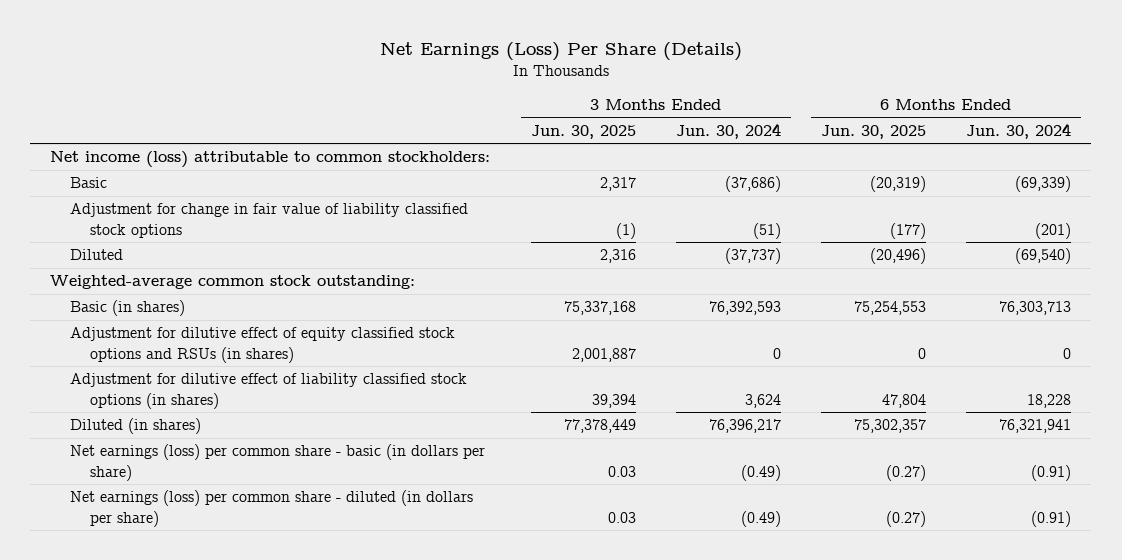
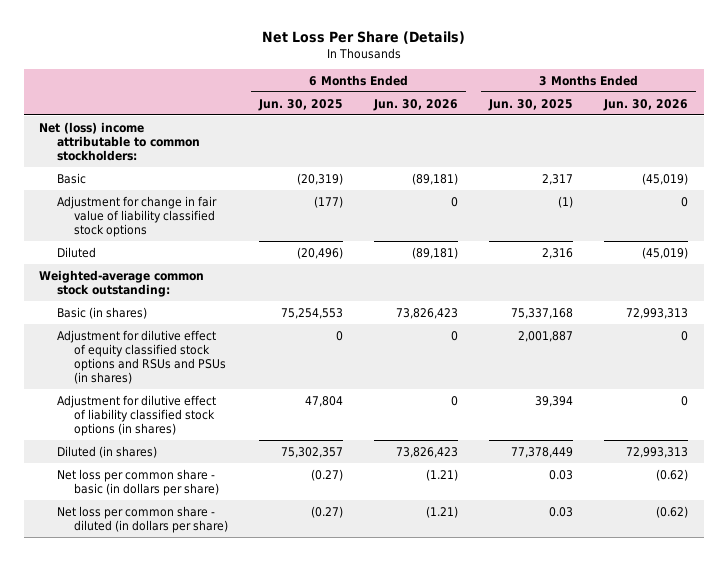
- Net Earnings (Loss) Per Share (Details)
+ Net Loss Per Share (Details)
- | 3 Months Ended Jun. 30, 2025 | 3 Months Ended Jun. 30, 2024 | 6 Months Ended Jun. 30, 2025 | 6 Months Ended Jun. 30, 2024
+ | 6 Months Ended Jun. 30, 2025 | 6 Months Ended Jun. 30, 2026 | 3 Months Ended Jun. 30, 2025 | 3 Months Ended Jun. 30, 2026
- Net income (loss) attributable to common stockholders:
+ Net (loss) income attributable to common stockholders:
- Adjustment for dilutive effect of equity classified stock options and RSUs (in shares) | 2,001,887 | 0 | 0 | 0
+ Adjustment for dilutive effect of equity classified stock options and RSUs and PSUs (in shares) | 0 | 0 | 2,001,887 | 0
- Net earnings (loss) per common share - basic (in dollars per share) | 0.03 | (0.49) | (0.27) | (0.91)
- Net earnings (loss) per common share - diluted (in dollars per share) | 0.03 | (0.49) | (0.27) | (0.91)
+ Net loss per common share - basic (in dollars per share) | (0.27) | (1.21) | 0.03 | (0.62)
+ Net loss per common share - diluted (in dollars per share) | (0.27) | (1.21) | 0.03 | (0.62)

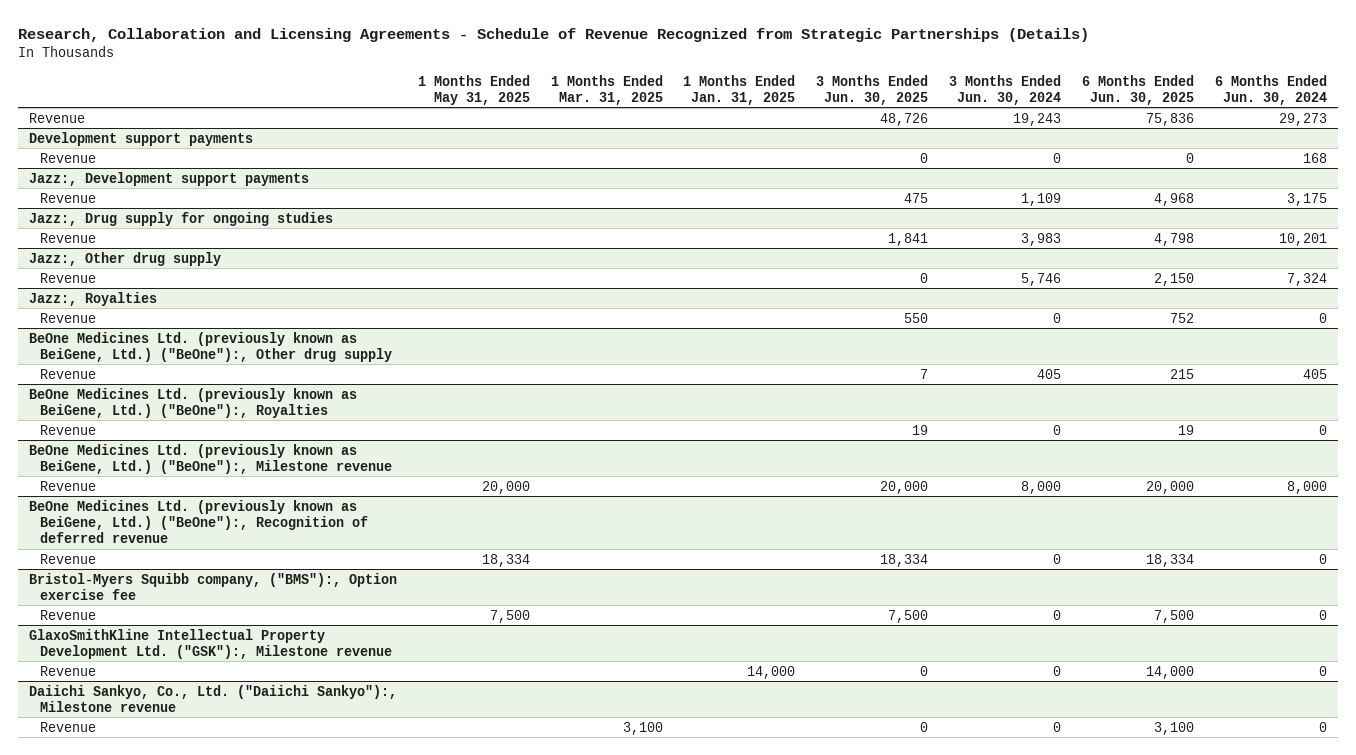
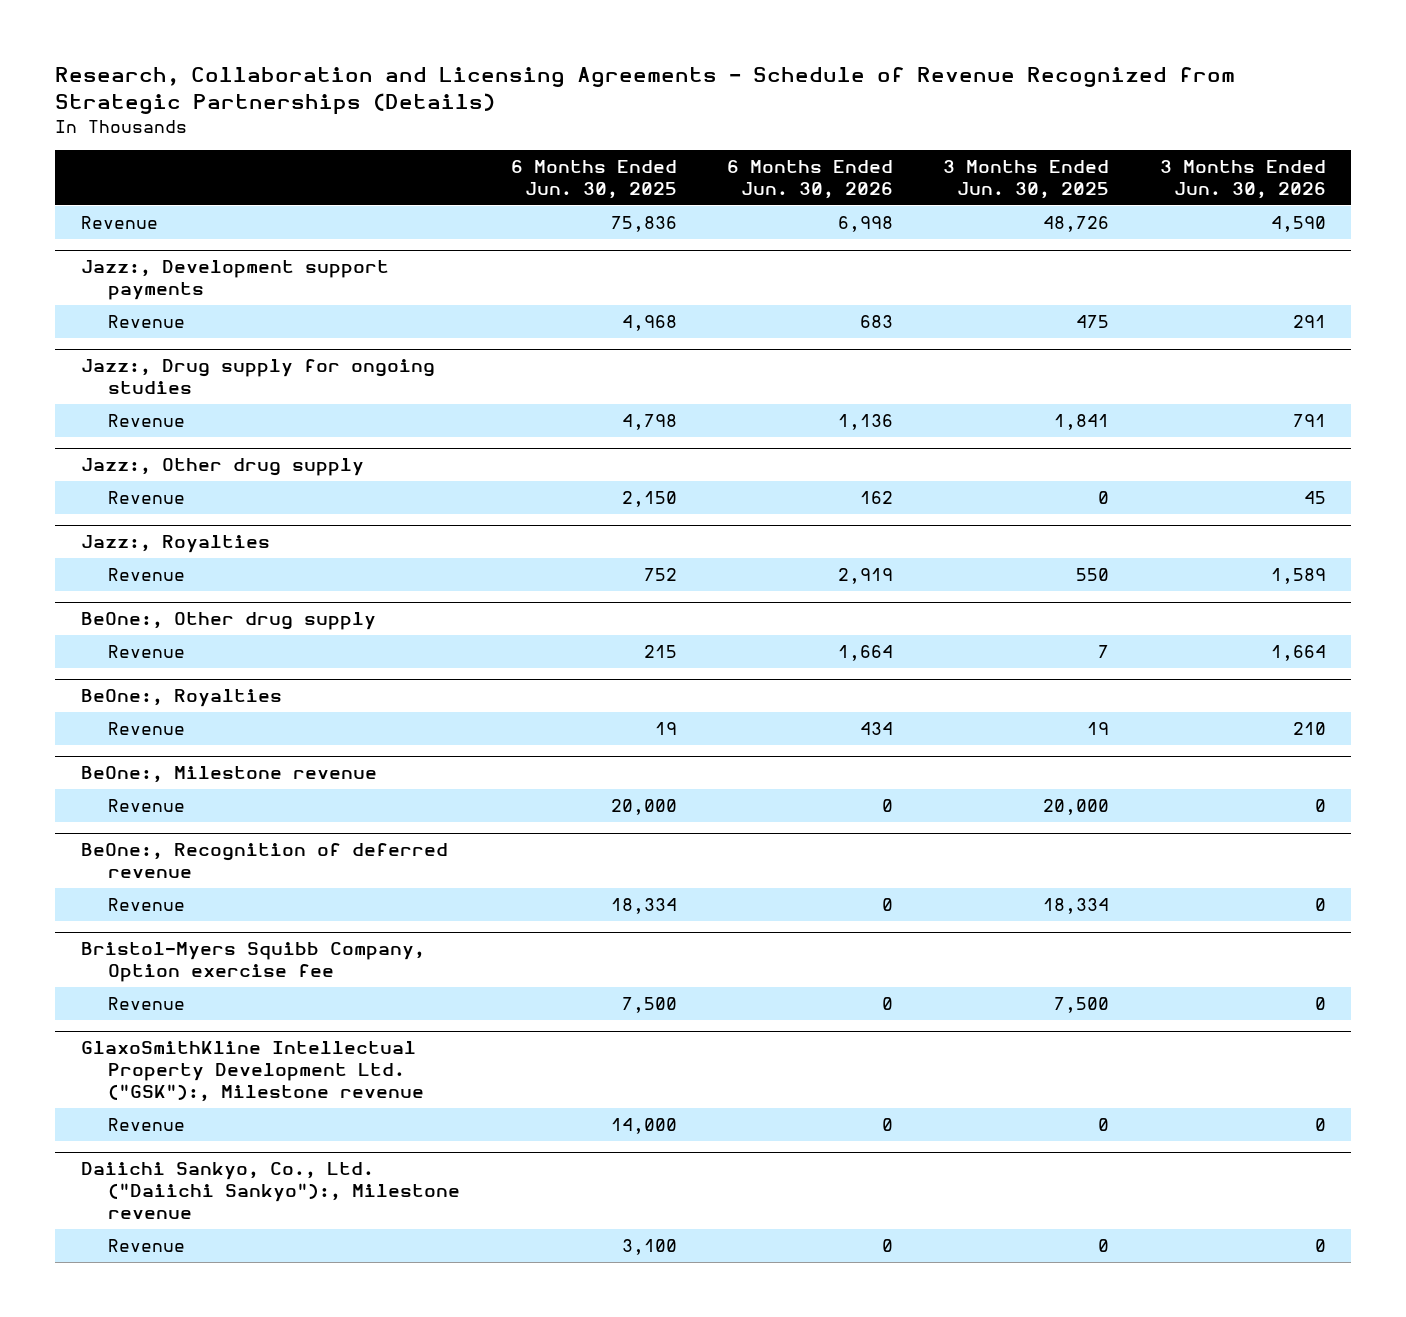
- | 1 Months Ended May 31, 2025 | 1 Months Ended Mar. 31, 2025 | 1 Months Ended Jan. 31, 2025 | 3 Months Ended Jun. 30, 2025 | 3 Months Ended Jun. 30, 2024 | 6 Months Ended Jun. 30, 2025 | 6 Months Ended Jun. 30, 2024
+ | 6 Months Ended Jun. 30, 2025 | 6 Months Ended Jun. 30, 2026 | 3 Months Ended Jun. 30, 2025 | 3 Months Ended Jun. 30, 2026
- Development support payments
- Revenue | | | | 0 | 0 | 0 | 168
- BeOne Medicines Ltd. (previously known as BeiGene, Ltd.) ("BeOne"):, Other drug supply
+ BeOne:, Other drug supply
- BeOne Medicines Ltd. (previously known as BeiGene, Ltd.) ("BeOne"):, Royalties
+ BeOne:, Royalties
- BeOne Medicines Ltd. (previously known as BeiGene, Ltd.) ("BeOne"):, Milestone revenue
+ BeOne:, Milestone revenue
- BeOne Medicines Ltd. (previously known as BeiGene, Ltd.) ("BeOne"):, Recognition of deferred revenue
+ BeOne:, Recognition of deferred revenue
- Bristol-Myers Squibb company, ("BMS"):, Option exercise fee
+ Bristol-Myers Squibb Company, Option exercise fee

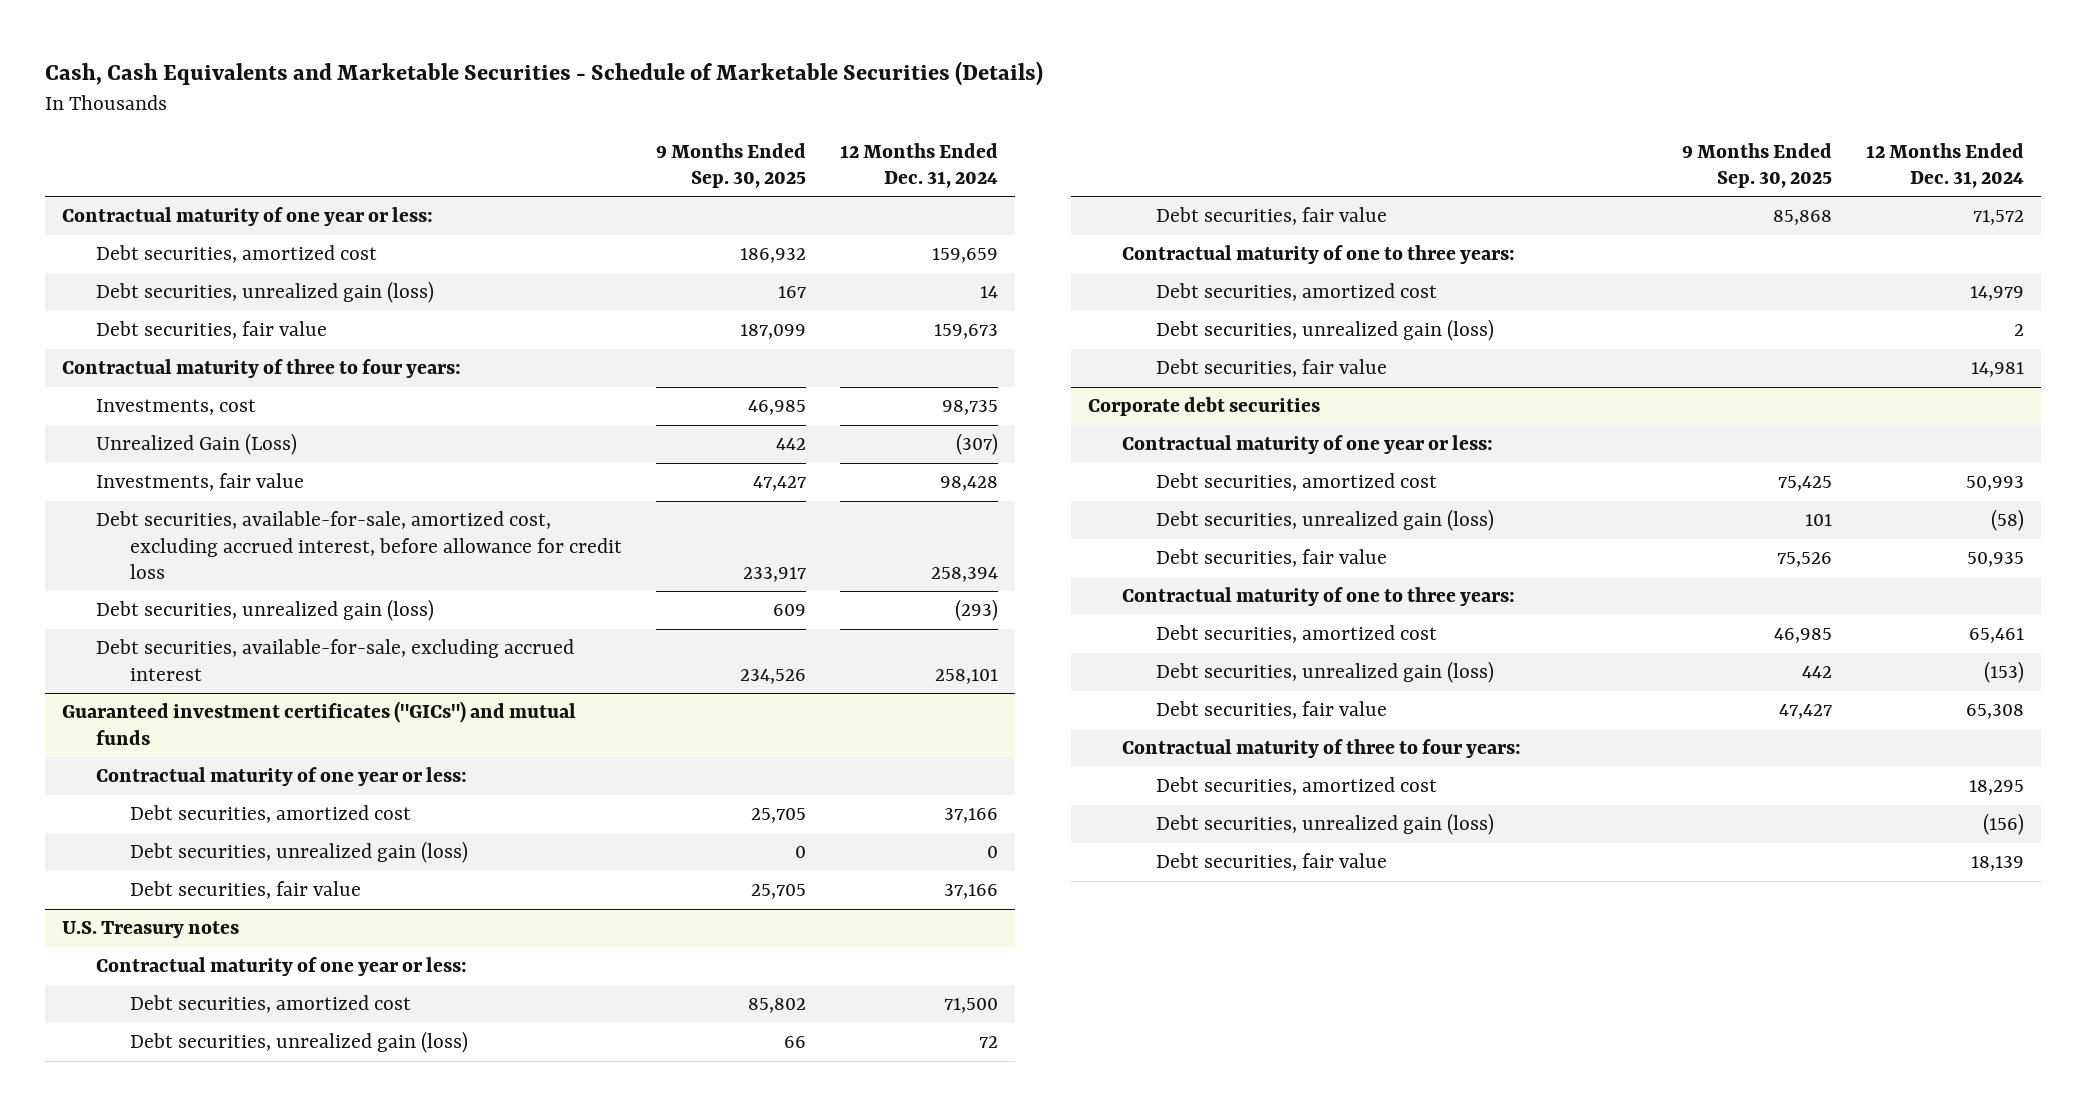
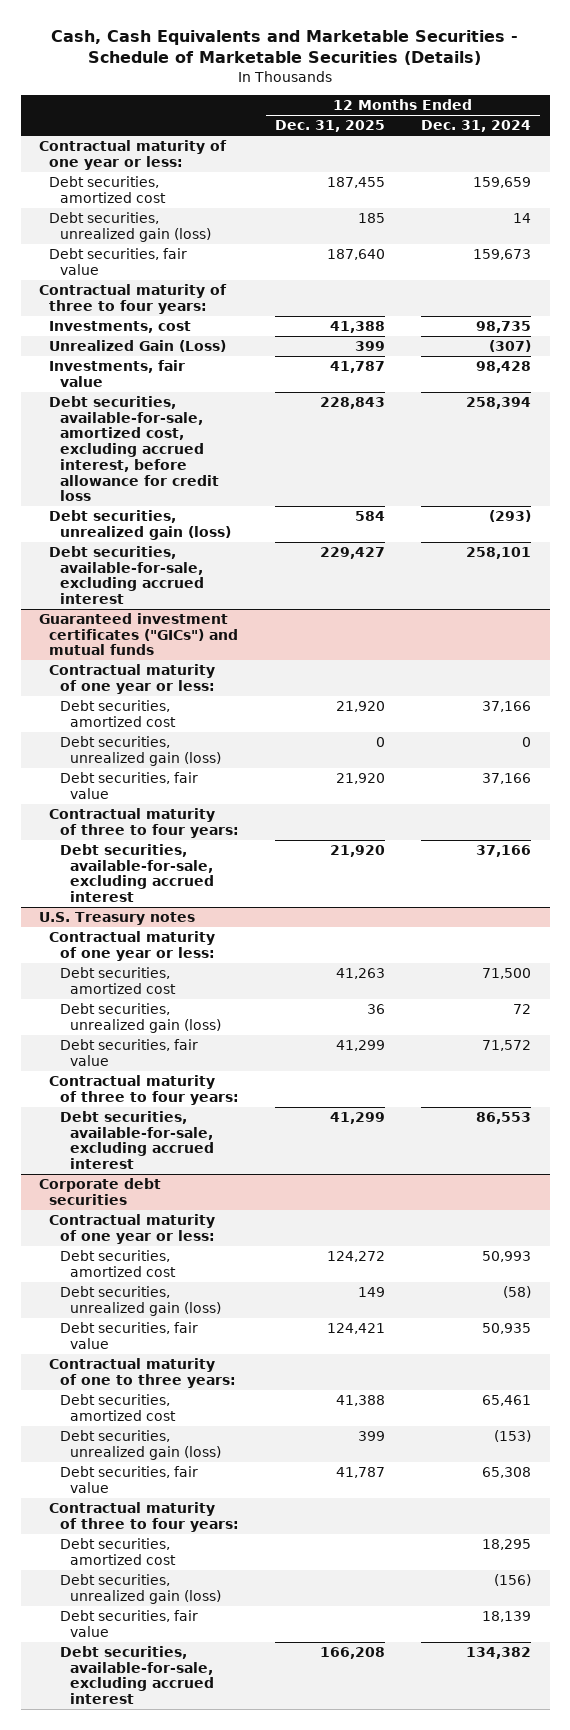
- | 9 Months Ended Sep. 30, 2025 | 12 Months Ended Dec. 31, 2024
+ | 12 Months Ended Dec. 31, 2025 | 12 Months Ended Dec. 31, 2024
@ Guaranteed investment certificates ("GICs") and mutual funds
+ Contractual maturity of three to four years:
+ Debt securities, available-for-sale, excluding accrued interest | 21,920 | 37,166
@ U.S. Treasury notes
- Contractual maturity of one to three years:
- Debt securities, amortized cost | | 14,979
- Debt securities, unrealized gain (loss) | | 2
- Debt securities, fair value | | 14,981
+ Contractual maturity of three to four years:
+ Debt securities, available-for-sale, excluding accrued interest | 41,299 | 86,553
@ Corporate debt securities
+ Debt securities, available-for-sale, excluding accrued interest | 166,208 | 134,382

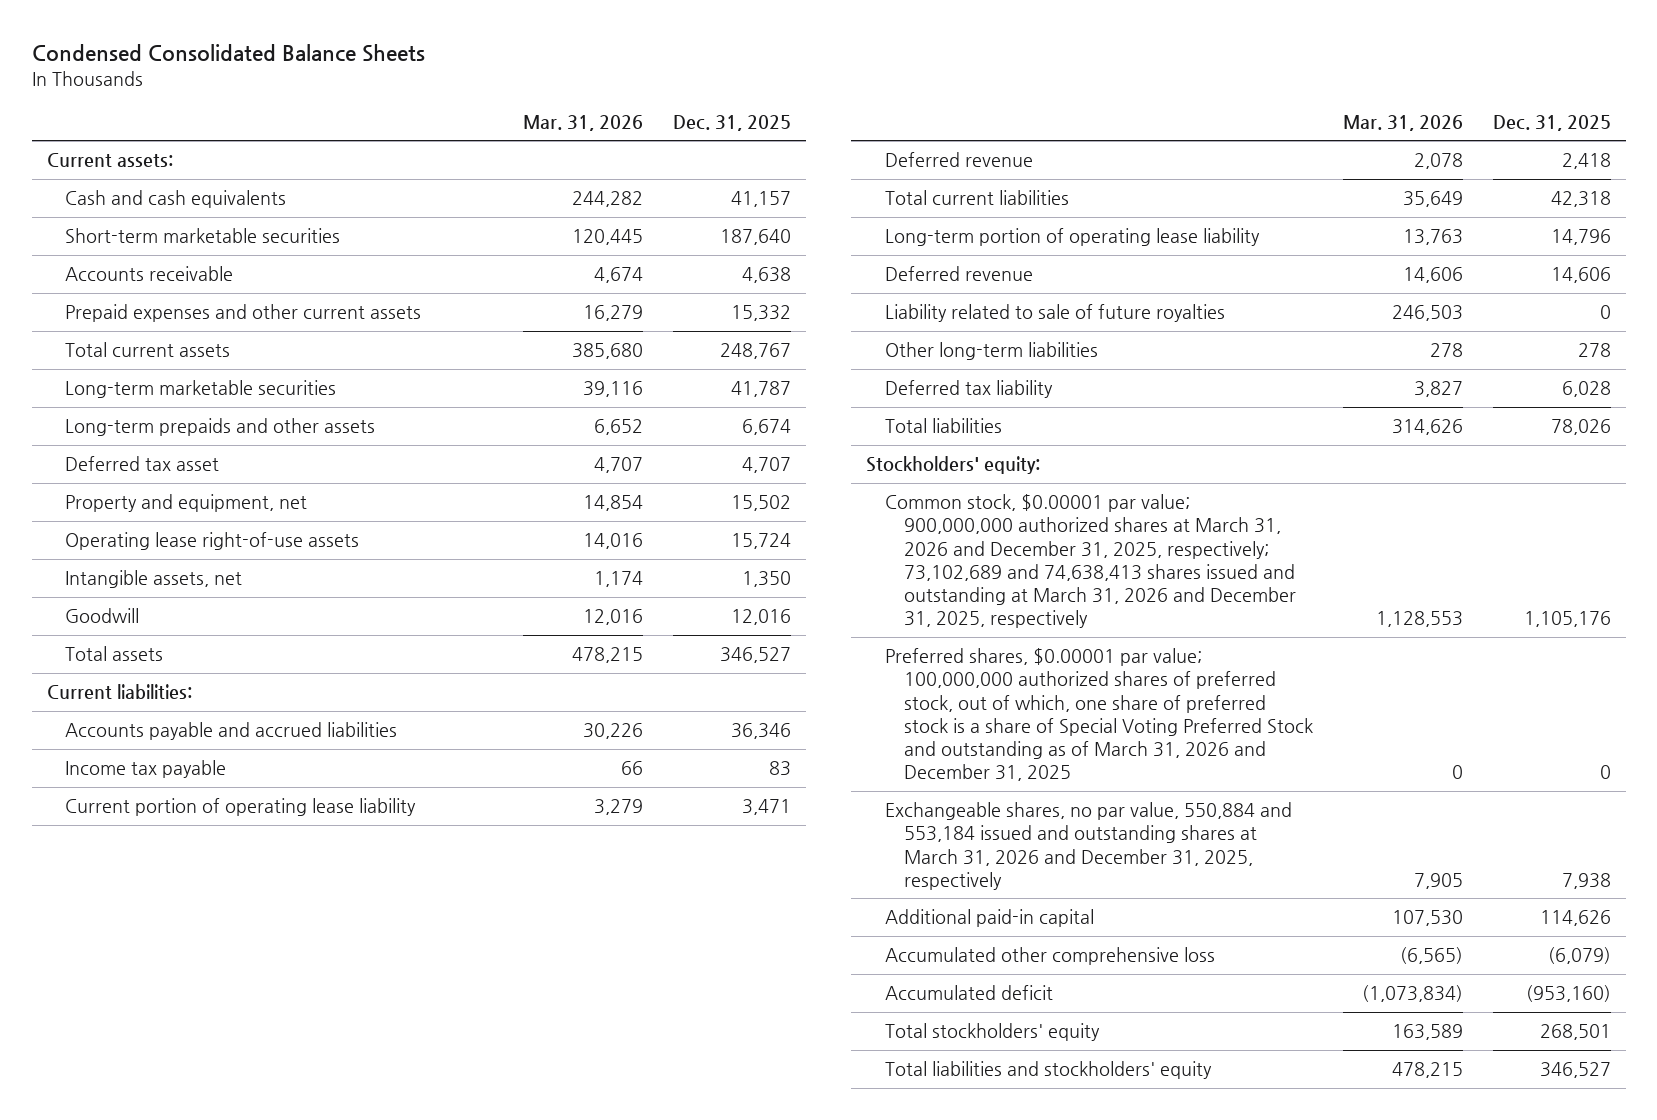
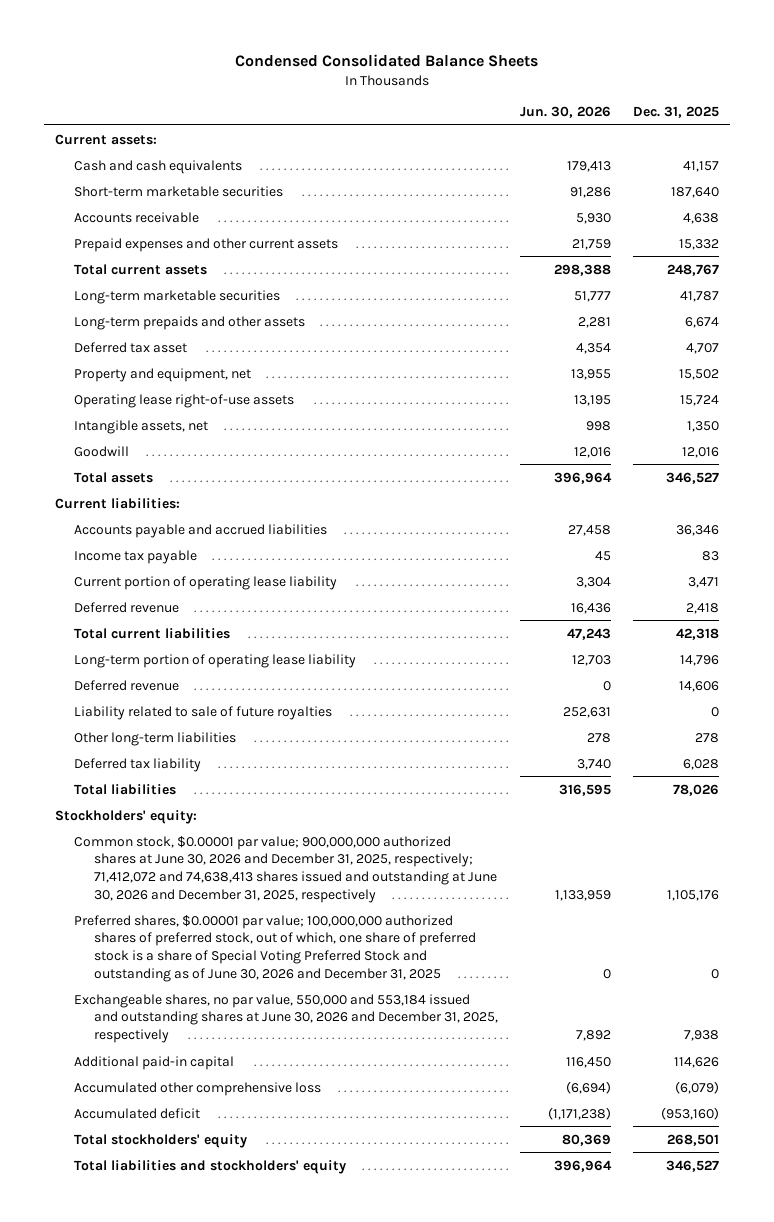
- | Mar. 31, 2026 | Dec. 31, 2025
+ | Jun. 30, 2026 | Dec. 31, 2025
- Common stock, $0.00001 par value; 900,000,000 authorized shares at March 31, 2026 and December 31, 2025, respectively; 73,102,689 and 74,638,413 shares issued and outstanding at March 31, 2026 and December 31, 2025, respectively | 1,128,553 | 1,105,176
- Preferred shares, $0.00001 par value; 100,000,000 authorized shares of preferred stock, out of which, one share of preferred stock is a share of Special Voting Preferred Stock and outstanding as of March 31, 2026 and December 31, 2025 | 0 | 0
- Exchangeable shares, no par value, 550,884 and 553,184 issued and outstanding shares at March 31, 2026 and December 31, 2025, respectively | 7,905 | 7,938
+ Common stock, $0.00001 par value; 900,000,000 authorized shares at June 30, 2026 and December 31, 2025, respectively; 71,412,072 and 74,638,413 shares issued and outstanding at June 30, 2026 and December 31, 2025, respectively | 1,133,959 | 1,105,176
+ Preferred shares, $0.00001 par value; 100,000,000 authorized shares of preferred stock, out of which, one share of preferred stock is a share of Special Voting Preferred Stock and outstanding as of June 30, 2026 and December 31, 2025 | 0 | 0
+ Exchangeable shares, no par value, 550,000 and 553,184 issued and outstanding shares at June 30, 2026 and December 31, 2025, respectively | 7,892 | 7,938

